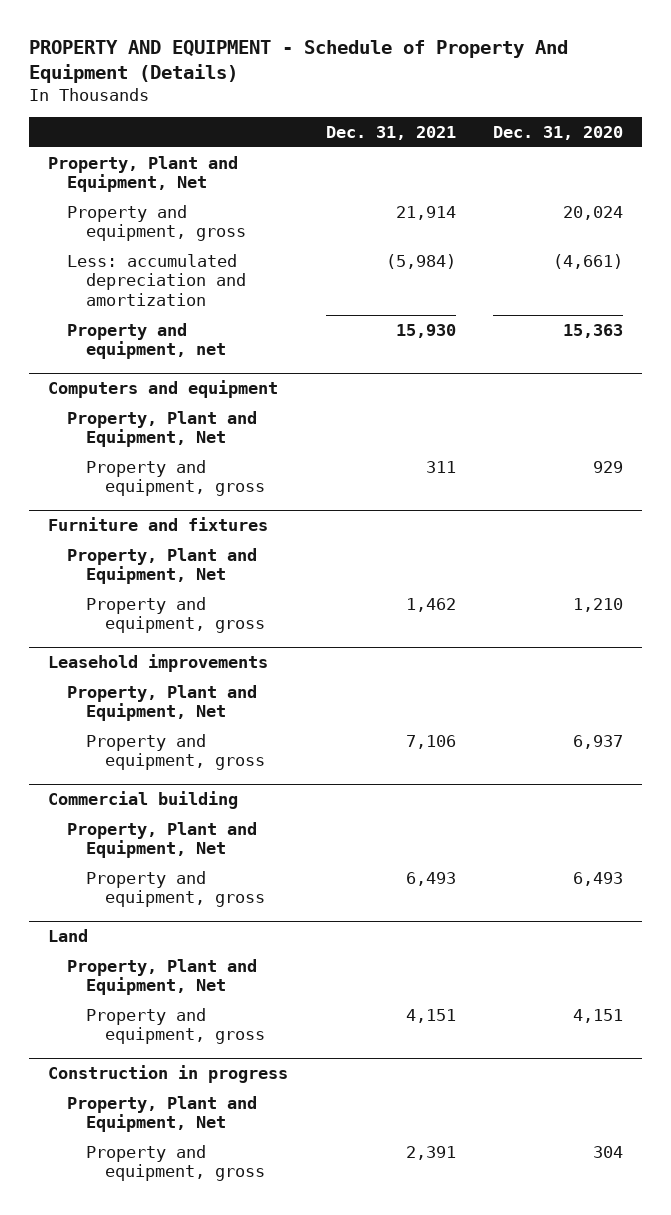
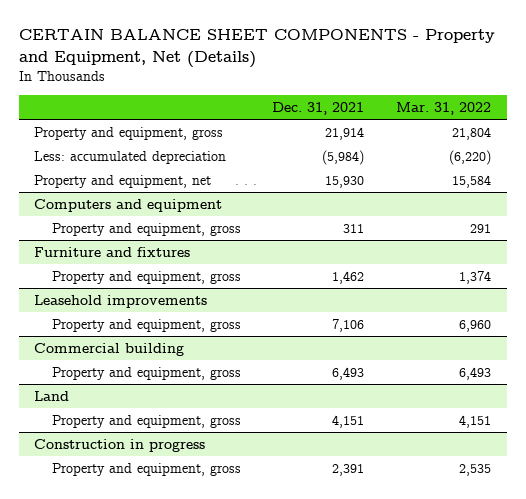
- PROPERTY AND EQUIPMENT - Schedule of Property And Equipment (Details)
+ CERTAIN BALANCE SHEET COMPONENTS - Property and Equipment, Net (Details)
- | Dec. 31, 2021 | Dec. 31, 2020
+ | Dec. 31, 2021 | Mar. 31, 2022
- Property, Plant and Equipment, Net
- Less: accumulated depreciation and amortization | (5,984) | (4,661)
+ Less: accumulated depreciation | (5,984) | (6,220)
@ Computers and equipment
- Property, Plant and Equipment, Net
@ Furniture and fixtures
- Property, Plant and Equipment, Net
@ Leasehold improvements
- Property, Plant and Equipment, Net
@ Commercial building
- Property, Plant and Equipment, Net
@ Land
- Property, Plant and Equipment, Net
@ Construction in progress
- Property, Plant and Equipment, Net

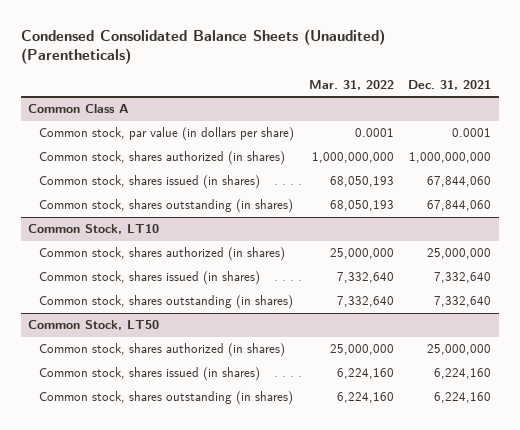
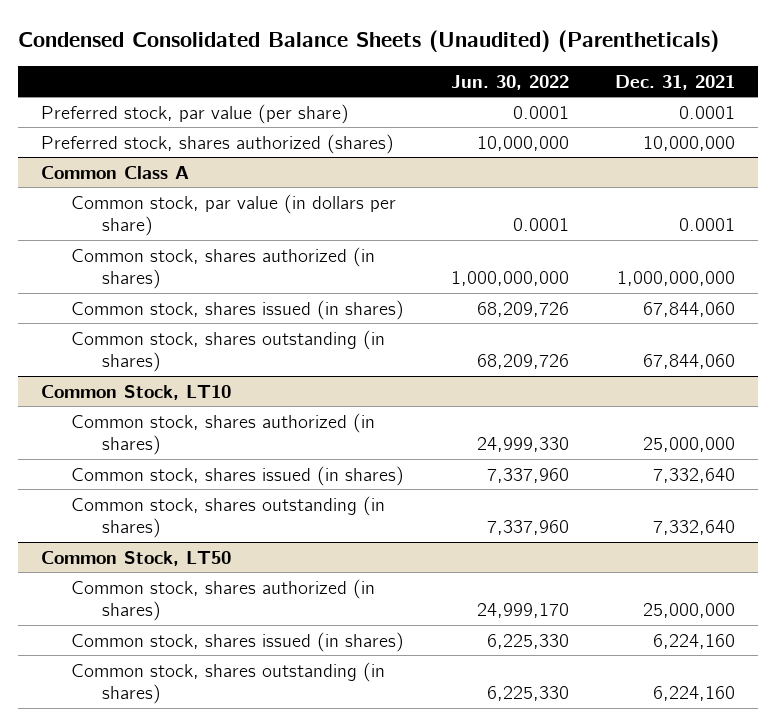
- | Mar. 31, 2022 | Dec. 31, 2021
+ | Jun. 30, 2022 | Dec. 31, 2021
+ Preferred stock, par value (per share) | 0.0001 | 0.0001
+ Preferred stock, shares authorized (shares) | 10,000,000 | 10,000,000

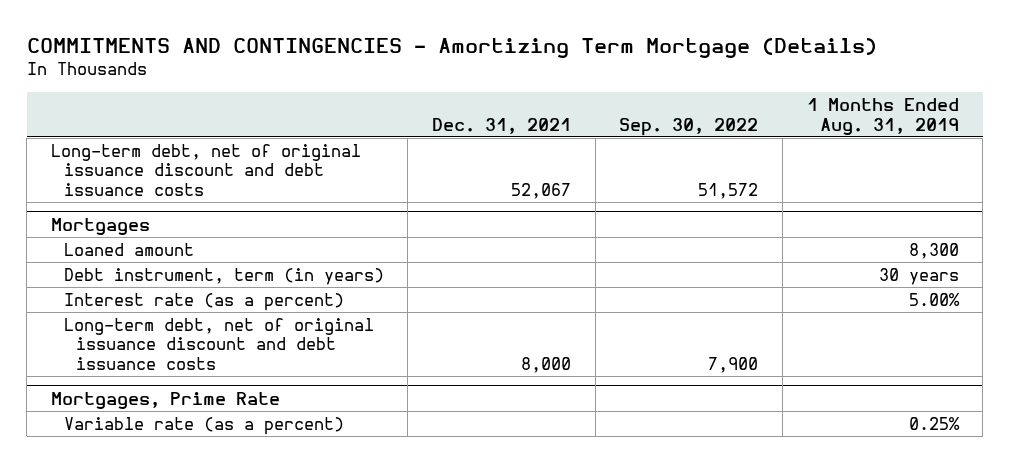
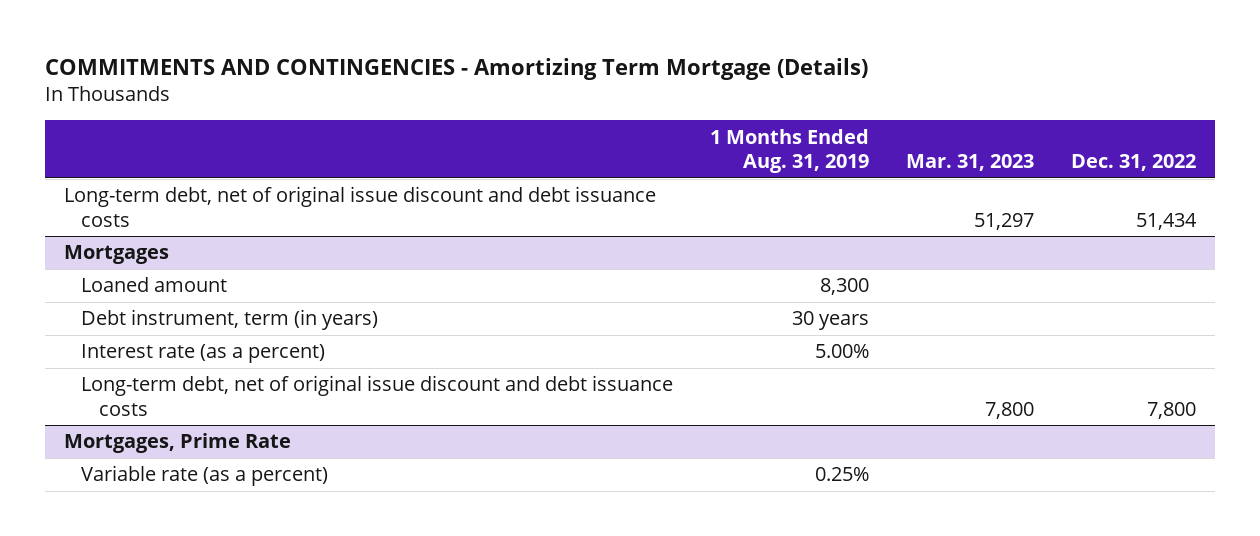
- | Dec. 31, 2021 | Sep. 30, 2022 | 1 Months Ended Aug. 31, 2019
+ | 1 Months Ended Aug. 31, 2019 | Mar. 31, 2023 | Dec. 31, 2022
- Long-term debt, net of original issuance discount and debt issuance costs | 52,067 | 51,572 |
+ Long-term debt, net of original issue discount and debt issuance costs | | 51,297 | 51,434
@ Mortgages
- Long-term debt, net of original issuance discount and debt issuance costs | 8,000 | 7,900 |
+ Long-term debt, net of original issue discount and debt issuance costs | | 7,800 | 7,800

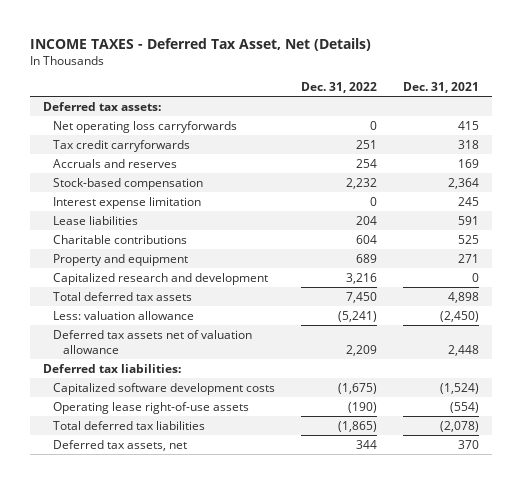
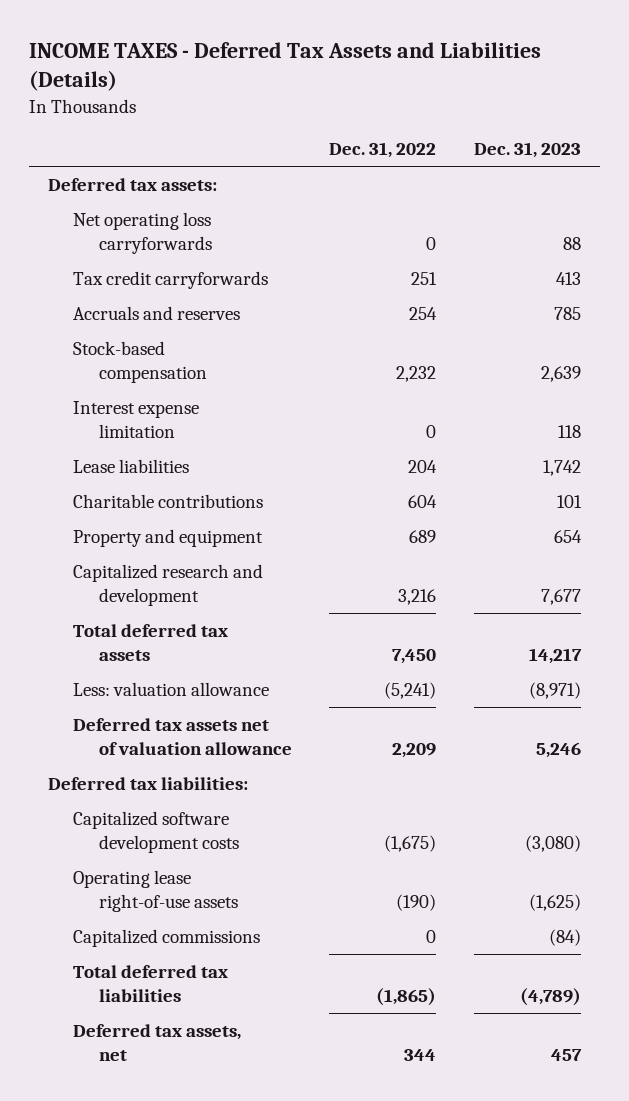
- INCOME TAXES - Deferred Tax Asset, Net (Details)
+ INCOME TAXES - Deferred Tax Assets and Liabilities (Details)
- | Dec. 31, 2022 | Dec. 31, 2021
+ | Dec. 31, 2022 | Dec. 31, 2023
+ Capitalized commissions | 0 | (84)

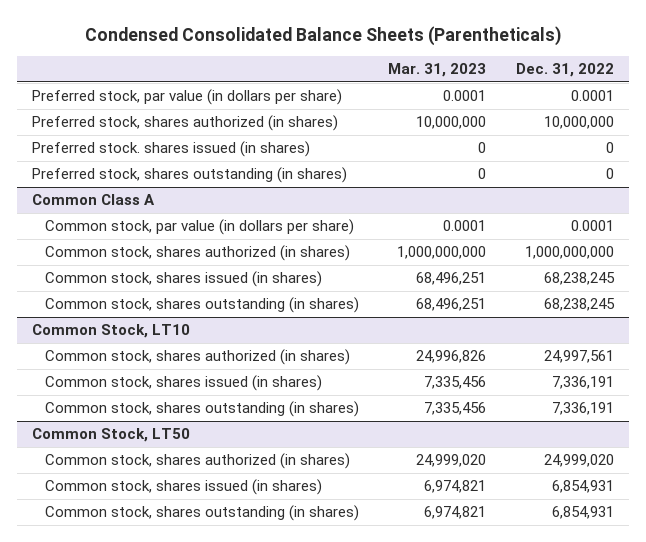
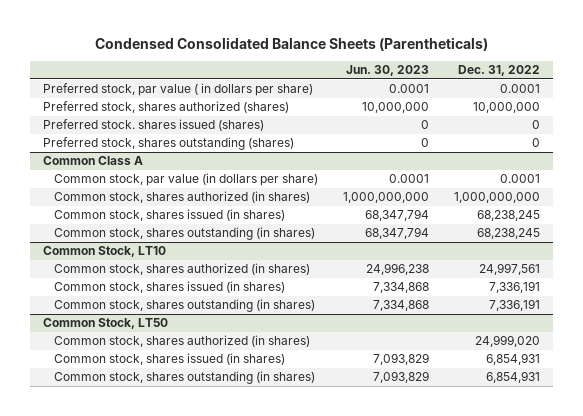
- | Mar. 31, 2023 | Dec. 31, 2022
+ | Jun. 30, 2023 | Dec. 31, 2022
- Preferred stock, par value (in dollars per share) | 0.0001 | 0.0001
- Preferred stock, shares authorized (in shares) | 10,000,000 | 10,000,000
- Preferred stock. shares issued (in shares) | 0 | 0
- Preferred stock, shares outstanding (in shares) | 0 | 0
+ Preferred stock, par value ( in dollars per share) | 0.0001 | 0.0001
+ Preferred stock, shares authorized (shares) | 10,000,000 | 10,000,000
+ Preferred stock. shares issued (shares) | 0 | 0
+ Preferred stock, shares outstanding (shares) | 0 | 0

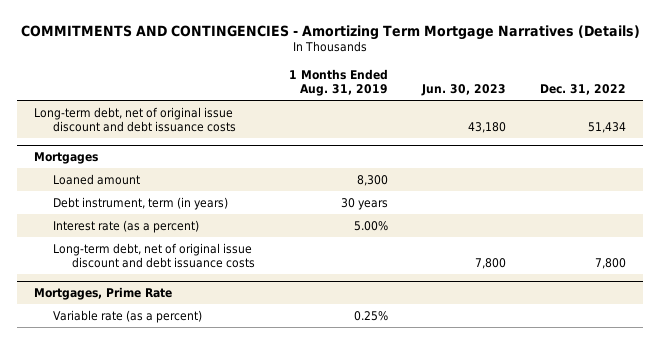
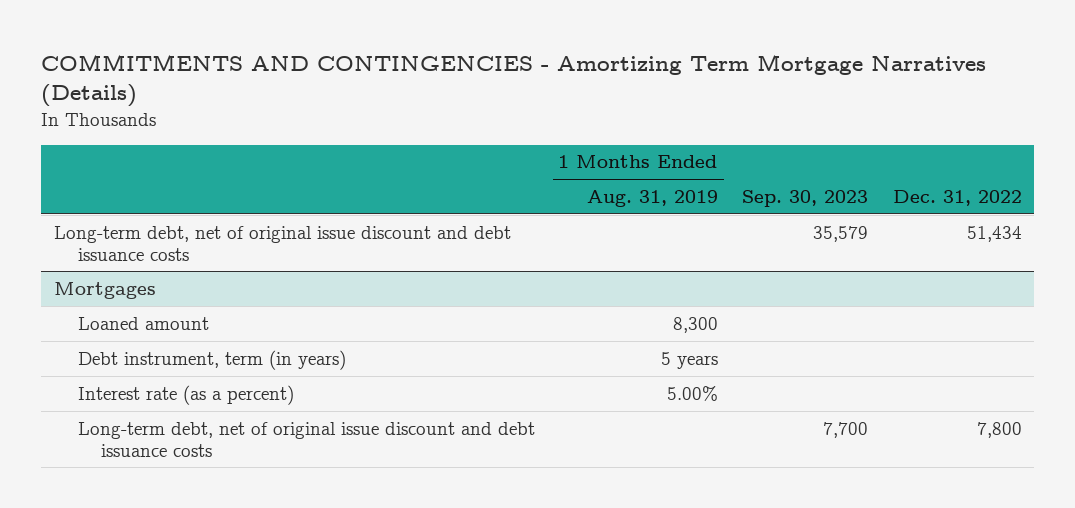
- | 1 Months Ended Aug. 31, 2019 | Jun. 30, 2023 | Dec. 31, 2022
+ | 1 Months Ended Aug. 31, 2019 | Sep. 30, 2023 | Dec. 31, 2022
@ Mortgages
- Debt instrument, term (in years) | 30 years | |
+ Debt instrument, term (in years) | 5 years | |
- Mortgages, Prime Rate
- Variable rate (as a percent) | 0.25% | |

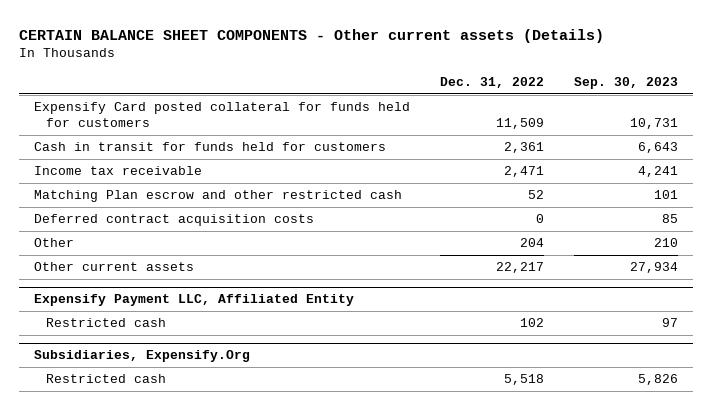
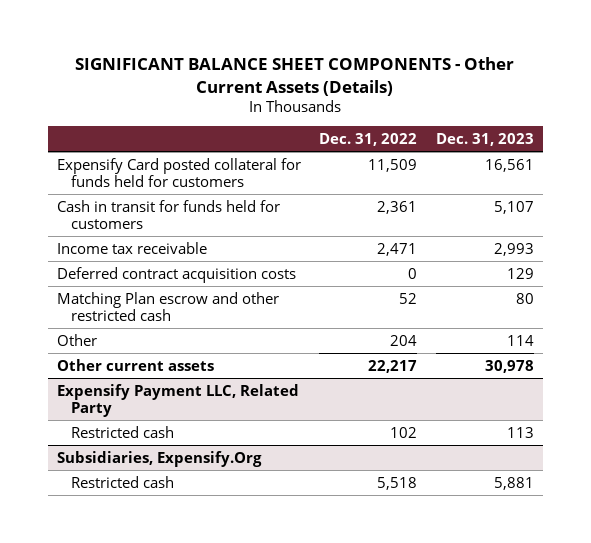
- CERTAIN BALANCE SHEET COMPONENTS - Other current assets (Details)
+ SIGNIFICANT BALANCE SHEET COMPONENTS - Other Current Assets (Details)
- | Dec. 31, 2022 | Sep. 30, 2023
+ | Dec. 31, 2022 | Dec. 31, 2023
moved down: Matching Plan escrow and other restricted cash | 52 | 80
- Expensify Payment LLC, Affiliated Entity
+ Expensify Payment LLC, Related Party

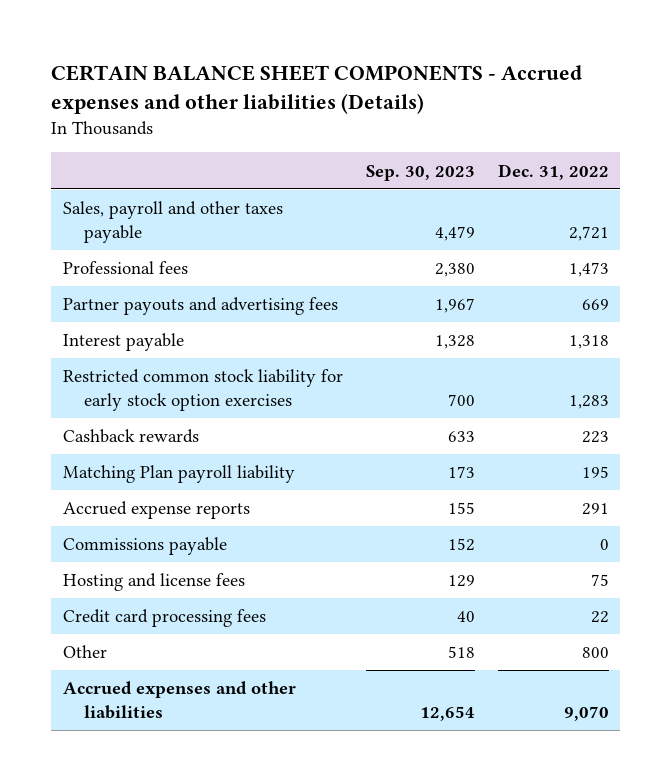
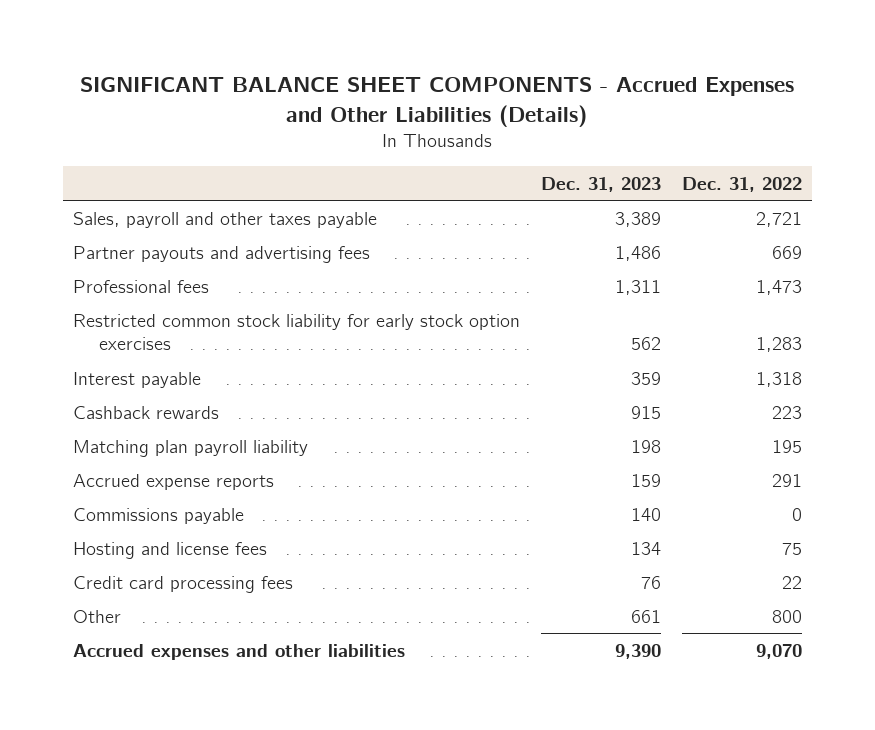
- CERTAIN BALANCE SHEET COMPONENTS - Accrued expenses and other liabilities (Details)
+ SIGNIFICANT BALANCE SHEET COMPONENTS - Accrued Expenses and Other Liabilities (Details)
- | Sep. 30, 2023 | Dec. 31, 2022
+ | Dec. 31, 2023 | Dec. 31, 2022
moved down: Professional fees | 1,311 | 1,473
moved down: Interest payable | 359 | 1,318
- Matching Plan payroll liability | 173 | 195
+ Matching plan payroll liability | 198 | 195

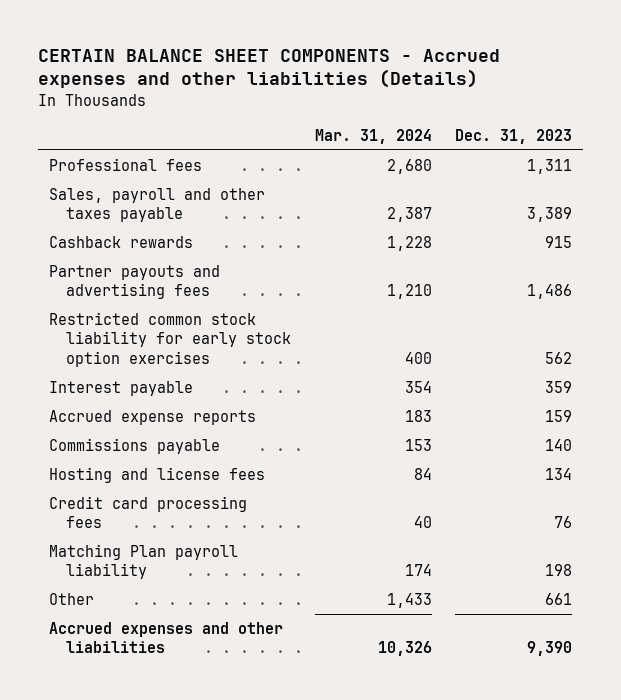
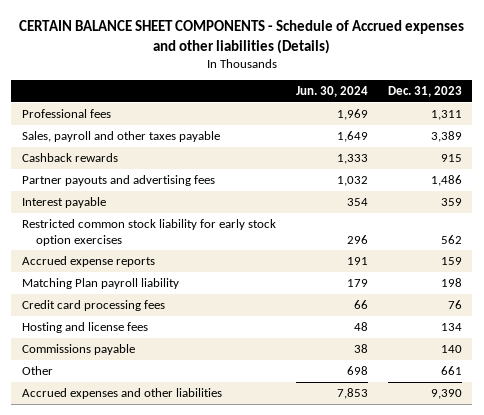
- CERTAIN BALANCE SHEET COMPONENTS - Accrued expenses and other liabilities (Details)
+ CERTAIN BALANCE SHEET COMPONENTS - Schedule of Accrued expenses and other liabilities (Details)
- | Mar. 31, 2024 | Dec. 31, 2023
+ | Jun. 30, 2024 | Dec. 31, 2023
moved down: Restricted common stock liability for early stock option exercises | 296 | 562
moved down: Credit card processing fees | 66 | 76
moved down: Hosting and license fees | 48 | 134
moved down: Commissions payable | 38 | 140

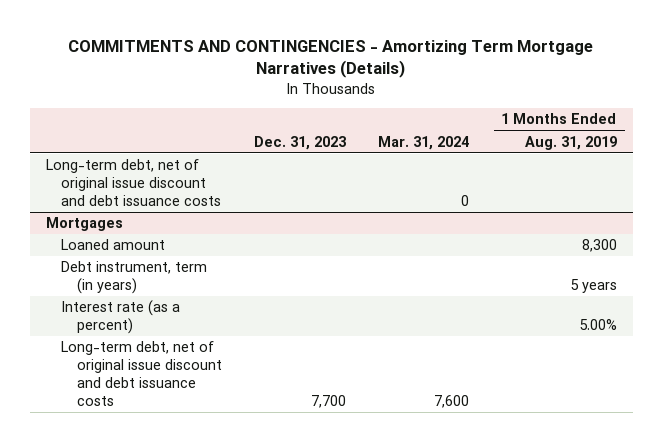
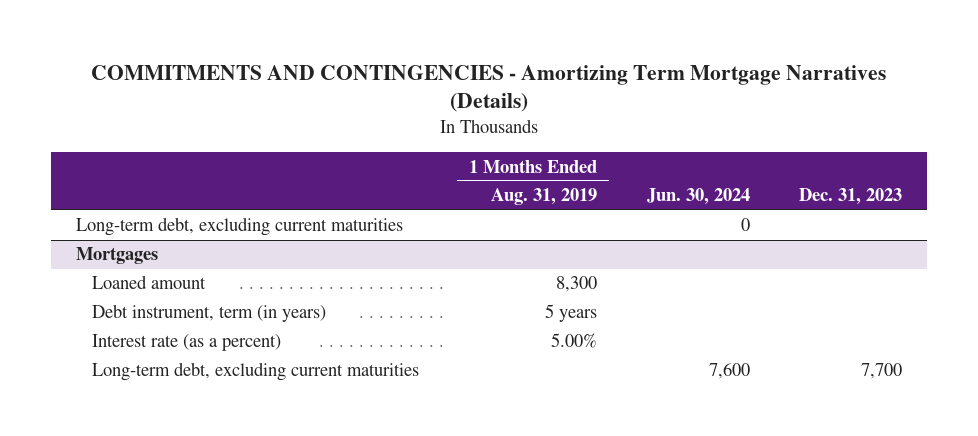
- | Dec. 31, 2023 | Mar. 31, 2024 | 1 Months Ended Aug. 31, 2019
+ | 1 Months Ended Aug. 31, 2019 | Jun. 30, 2024 | Dec. 31, 2023
- Long-term debt, net of original issue discount and debt issuance costs | | 0 |
+ Long-term debt, excluding current maturities | | 0 |
@ Mortgages
- Long-term debt, net of original issue discount and debt issuance costs | 7,700 | 7,600 |
+ Long-term debt, excluding current maturities | | 7,600 | 7,700

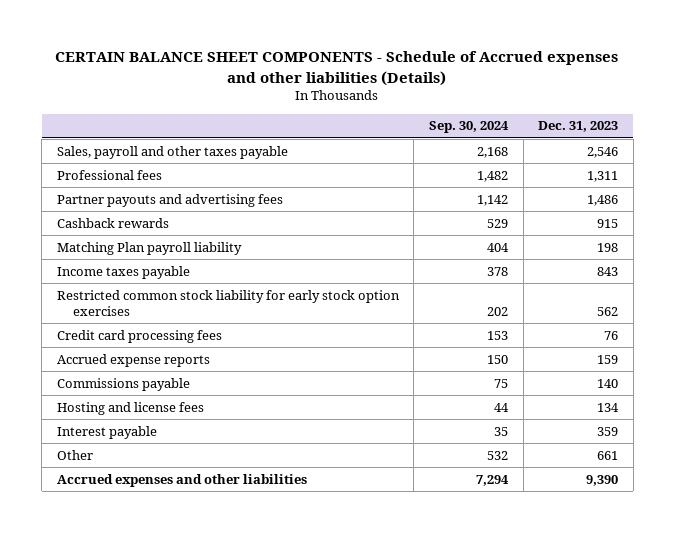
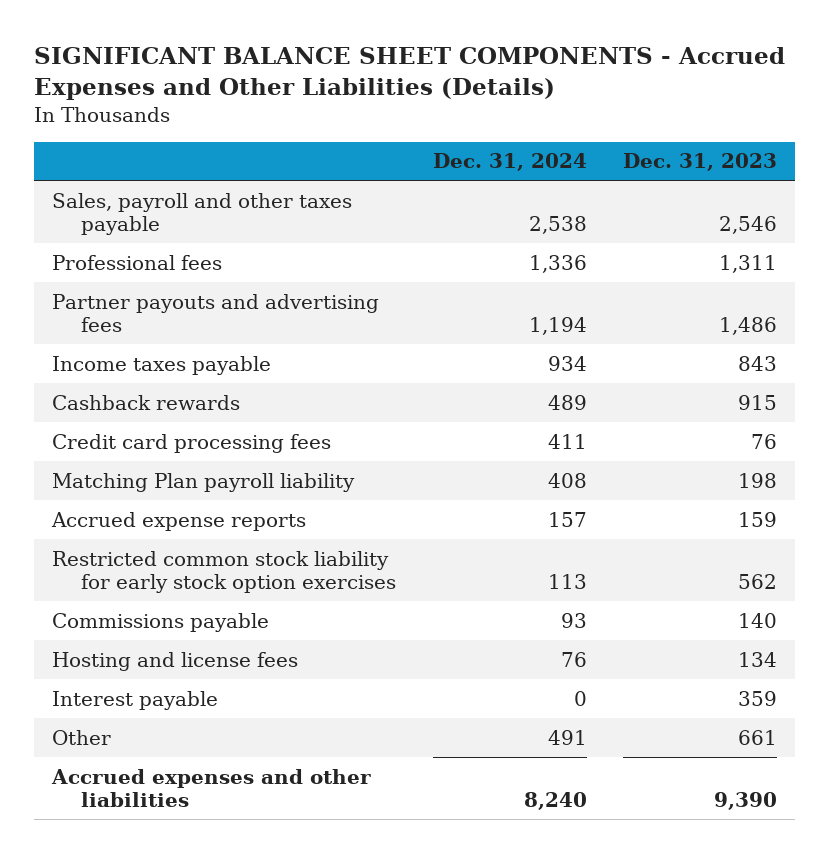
- CERTAIN BALANCE SHEET COMPONENTS - Schedule of Accrued expenses and other liabilities (Details)
+ SIGNIFICANT BALANCE SHEET COMPONENTS - Accrued Expenses and Other Liabilities (Details)
- | Sep. 30, 2024 | Dec. 31, 2023
+ | Dec. 31, 2024 | Dec. 31, 2023
moved down: Cashback rewards | 489 | 915
moved down: Matching Plan payroll liability | 408 | 198
moved down: Restricted common stock liability for early stock option exercises | 113 | 562

